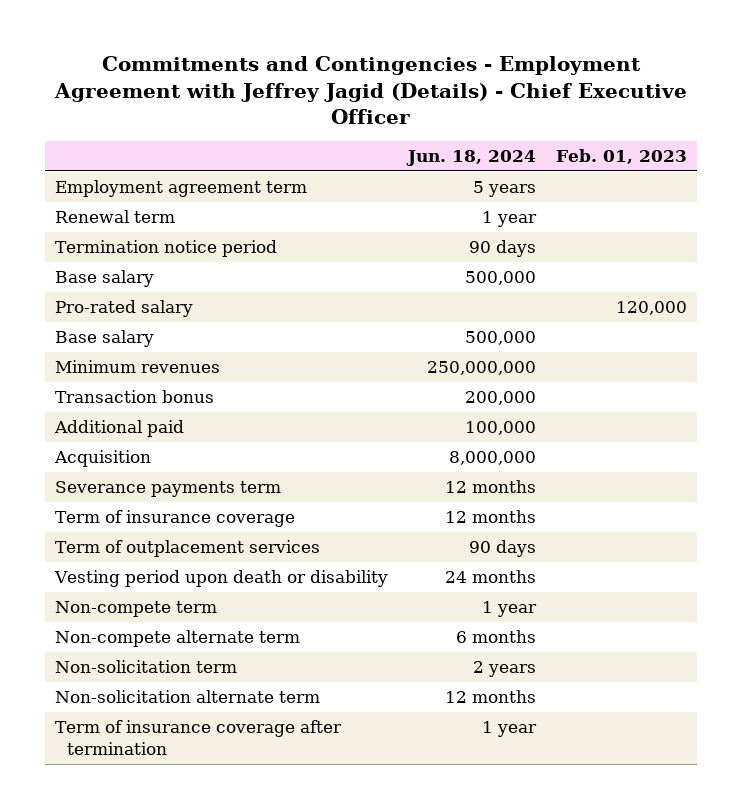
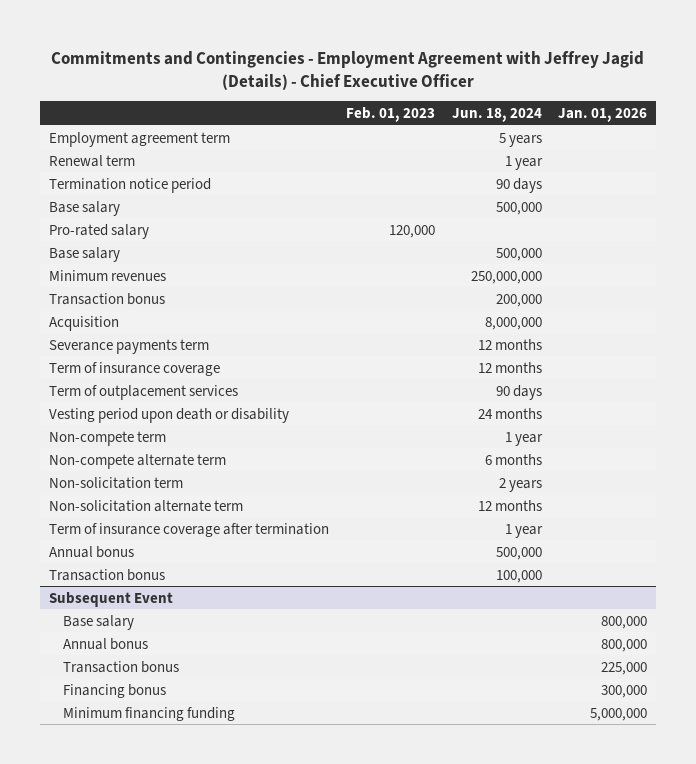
- | Jun. 18, 2024 | Feb. 01, 2023
+ | Feb. 01, 2023 | Jun. 18, 2024 | Jan. 01, 2026
- Additional paid | 100,000 |
+ Annual bonus | | 500,000 |
+ Transaction bonus | | 100,000 |
+ Subsequent Event
+ Base salary | | | 800,000
+ Annual bonus | | | 800,000
+ Transaction bonus | | | 225,000
+ Financing bonus | | | 300,000
+ Minimum financing funding | | | 5,000,000

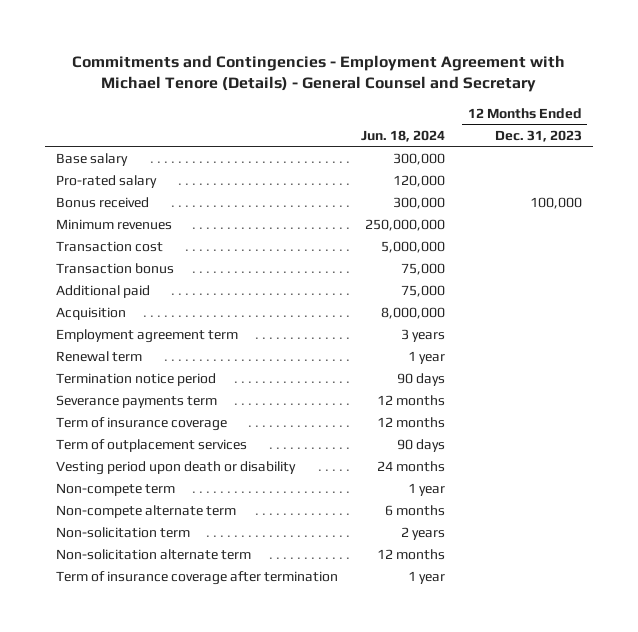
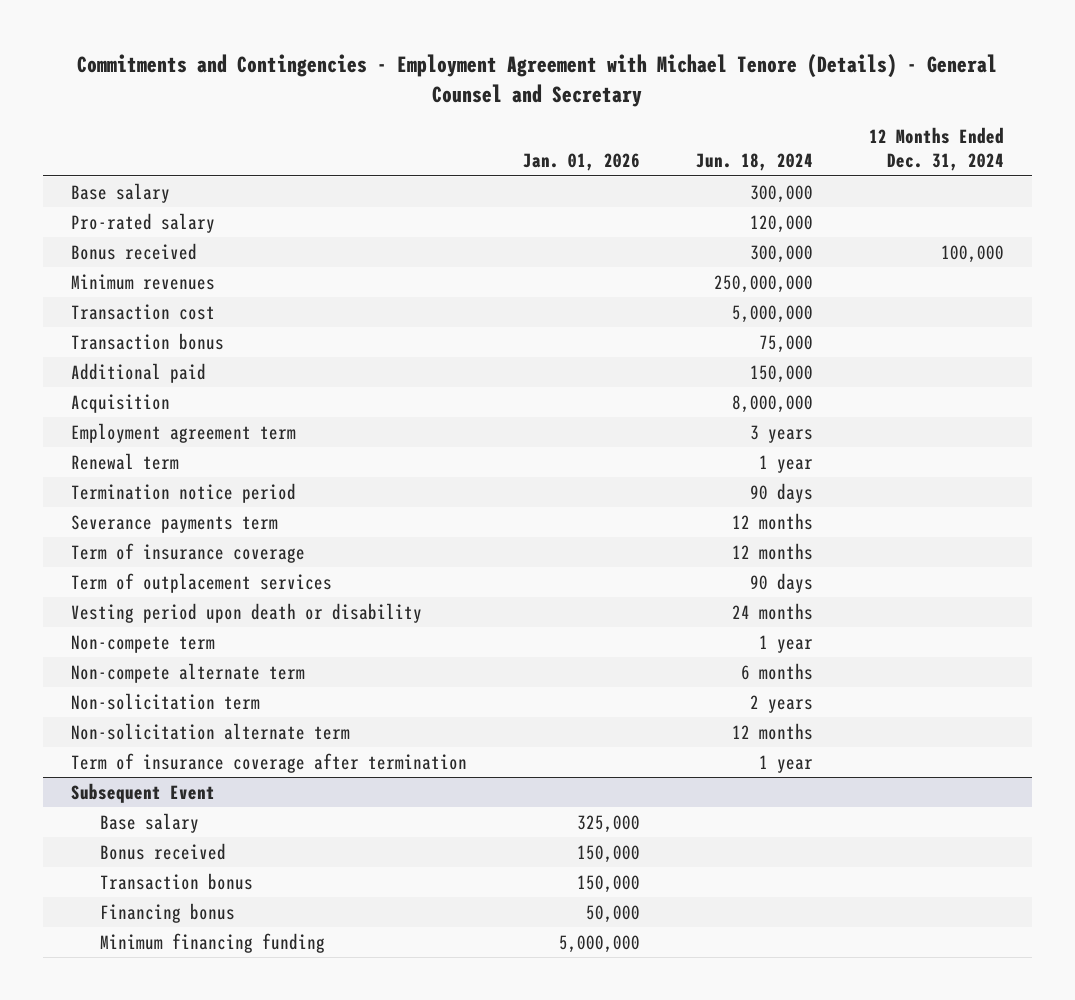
- | Jun. 18, 2024 | 12 Months Ended Dec. 31, 2023
+ | Jan. 01, 2026 | Jun. 18, 2024 | 12 Months Ended Dec. 31, 2024
- Additional paid | 75,000 |
+ Additional paid | | 150,000 |
+ Subsequent Event
+ Base salary | 325,000 | |
+ Bonus received | 150,000 | |
+ Transaction bonus | 150,000 | |
+ Financing bonus | 50,000 | |
+ Minimum financing funding | 5,000,000 | |

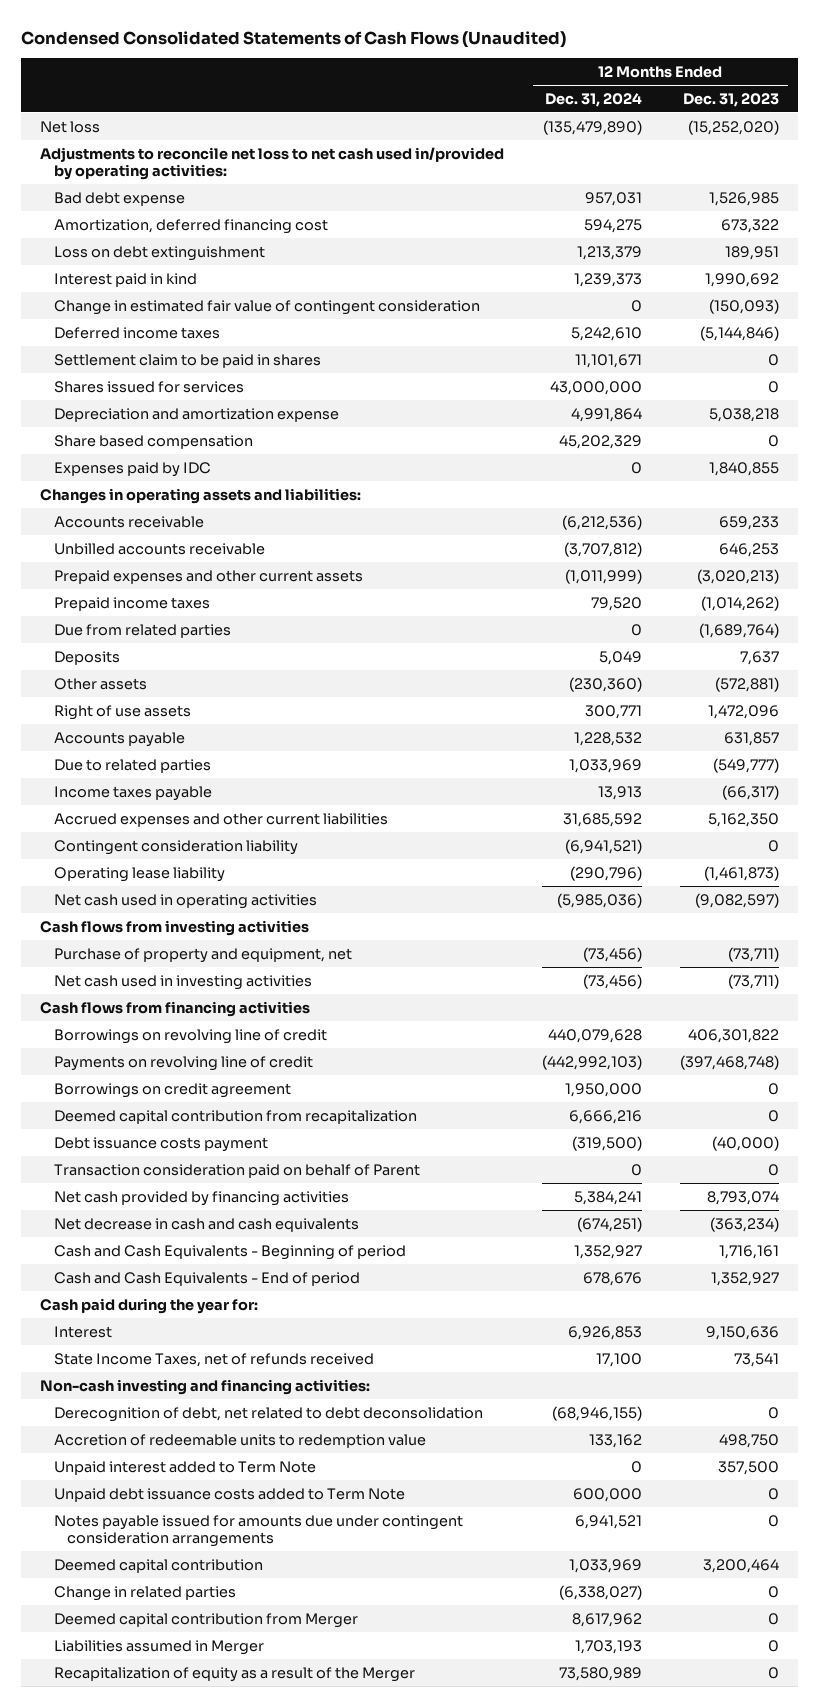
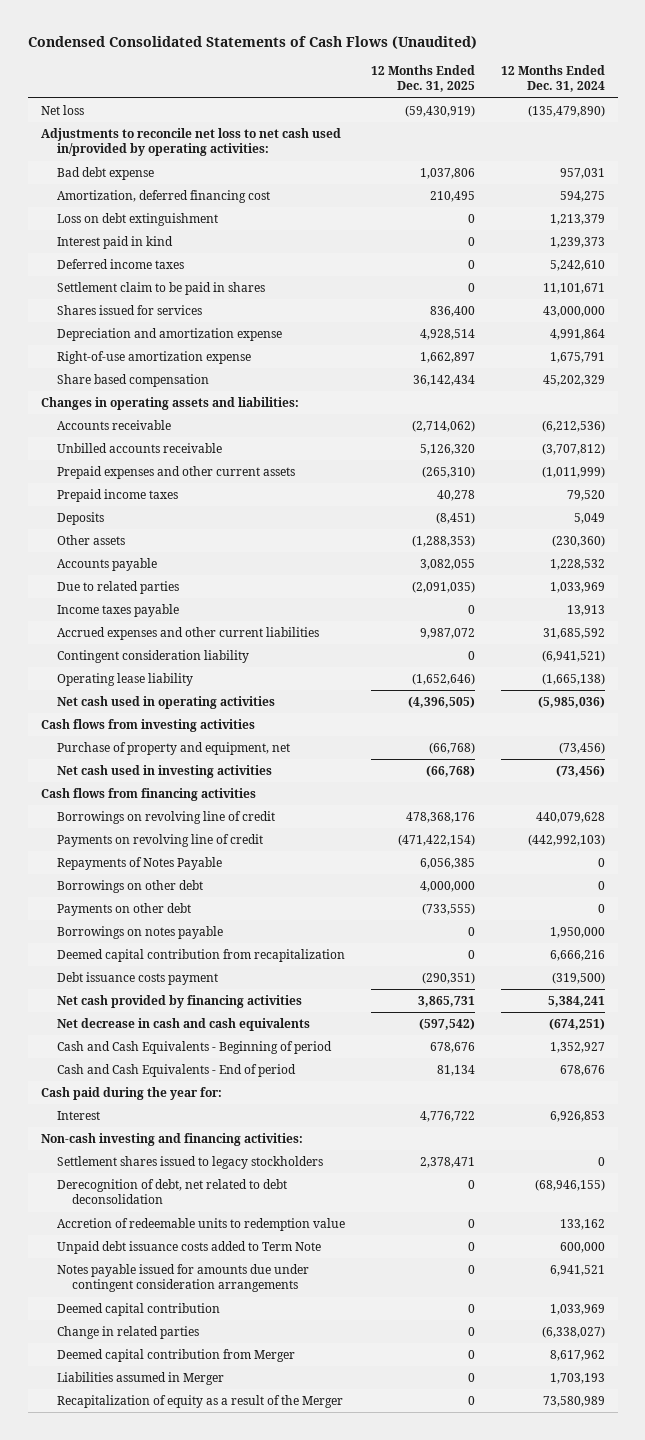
- | 12 Months Ended Dec. 31, 2024 | 12 Months Ended Dec. 31, 2023
+ | 12 Months Ended Dec. 31, 2025 | 12 Months Ended Dec. 31, 2024
- Change in estimated fair value of contingent consideration | 0 | (150,093)
+ Right-of-use amortization expense | 1,662,897 | 1,675,791
- Expenses paid by IDC | 0 | 1,840,855
- Due from related parties | 0 | (1,689,764)
- Right of use assets | 300,771 | 1,472,096
- Operating lease liability | (290,796) | (1,461,873)
+ Operating lease liability | (1,652,646) | (1,665,138)
- Borrowings on credit agreement | 1,950,000 | 0
+ Repayments of Notes Payable | 6,056,385 | 0
+ Borrowings on other debt | 4,000,000 | 0
+ Payments on other debt | (733,555) | 0
+ Borrowings on notes payable | 0 | 1,950,000
- Transaction consideration paid on behalf of Parent | 0 | 0
- State Income Taxes, net of refunds received | 17,100 | 73,541
+ Settlement shares issued to legacy stockholders | 2,378,471 | 0
- Unpaid interest added to Term Note | 0 | 357,500

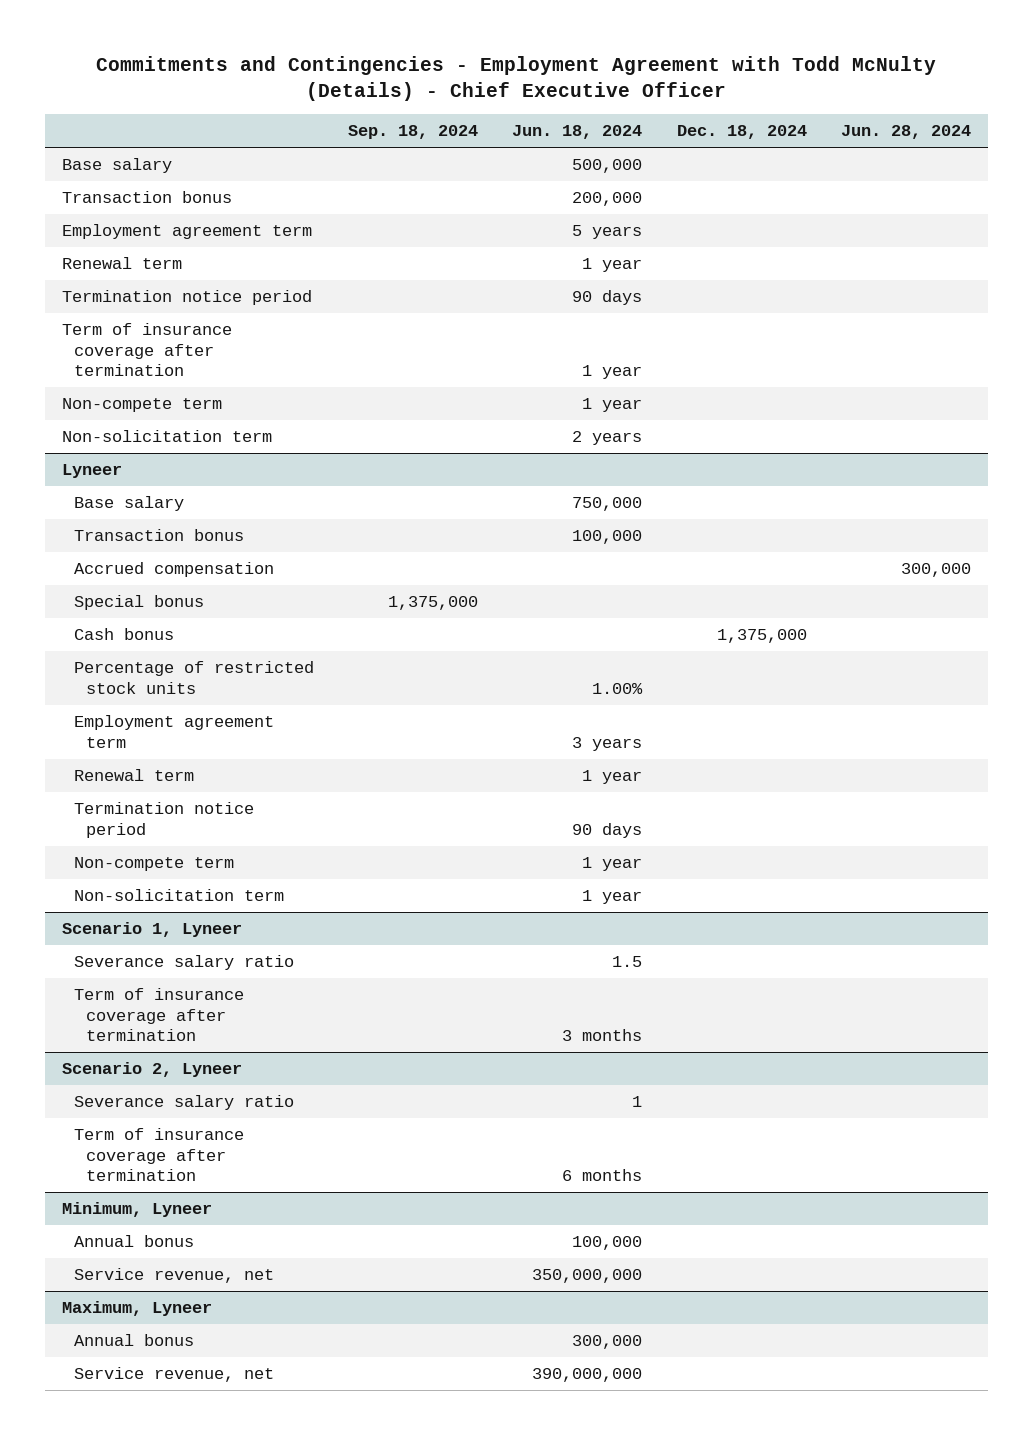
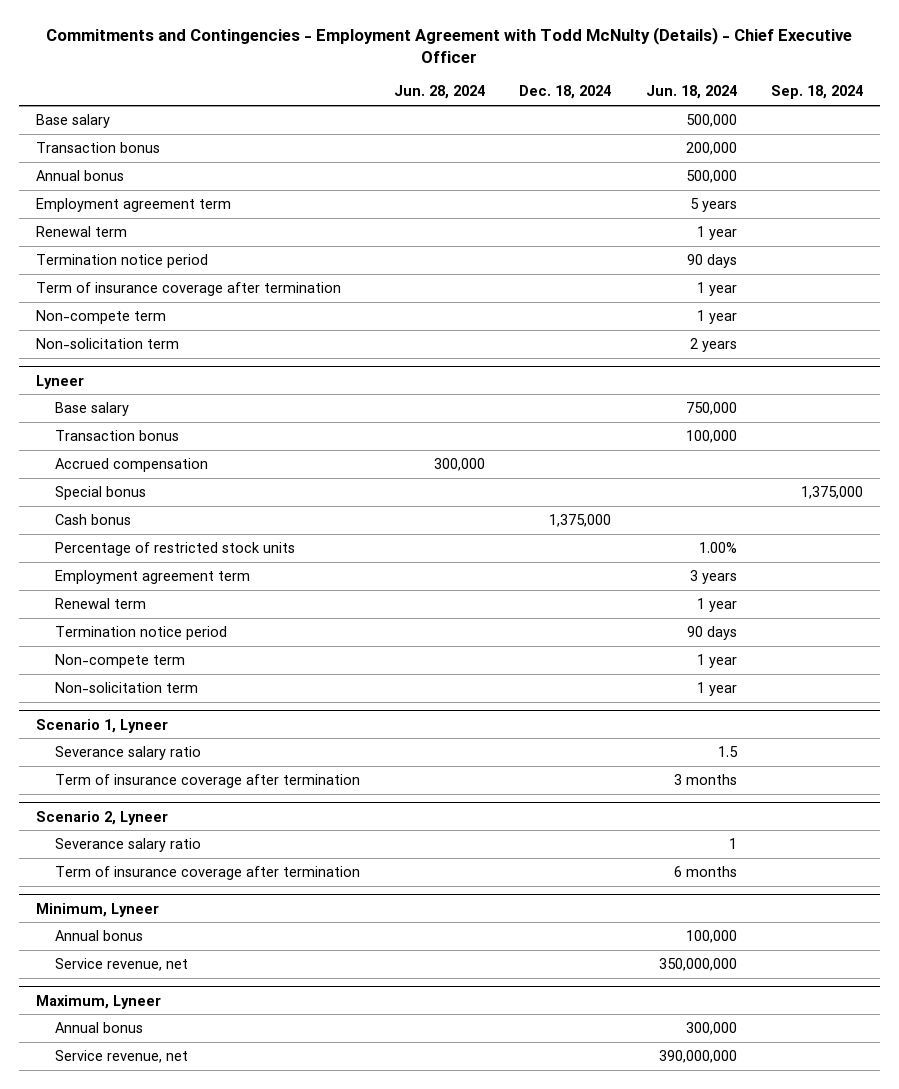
- | Sep. 18, 2024 | Jun. 18, 2024 | Dec. 18, 2024 | Jun. 28, 2024
+ | Jun. 28, 2024 | Dec. 18, 2024 | Jun. 18, 2024 | Sep. 18, 2024
+ Annual bonus | | | 500,000 |

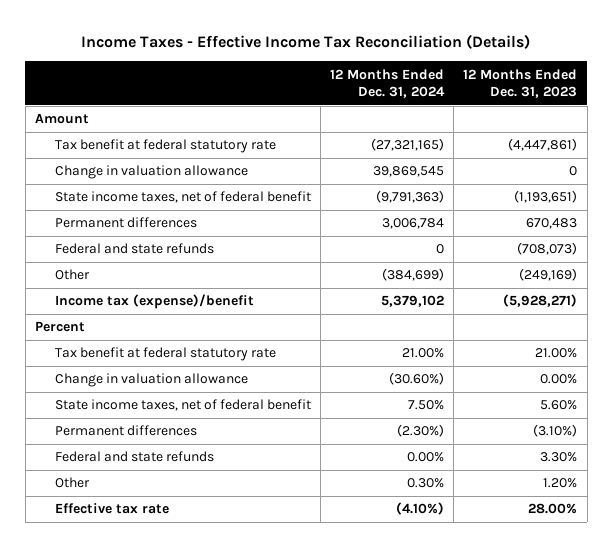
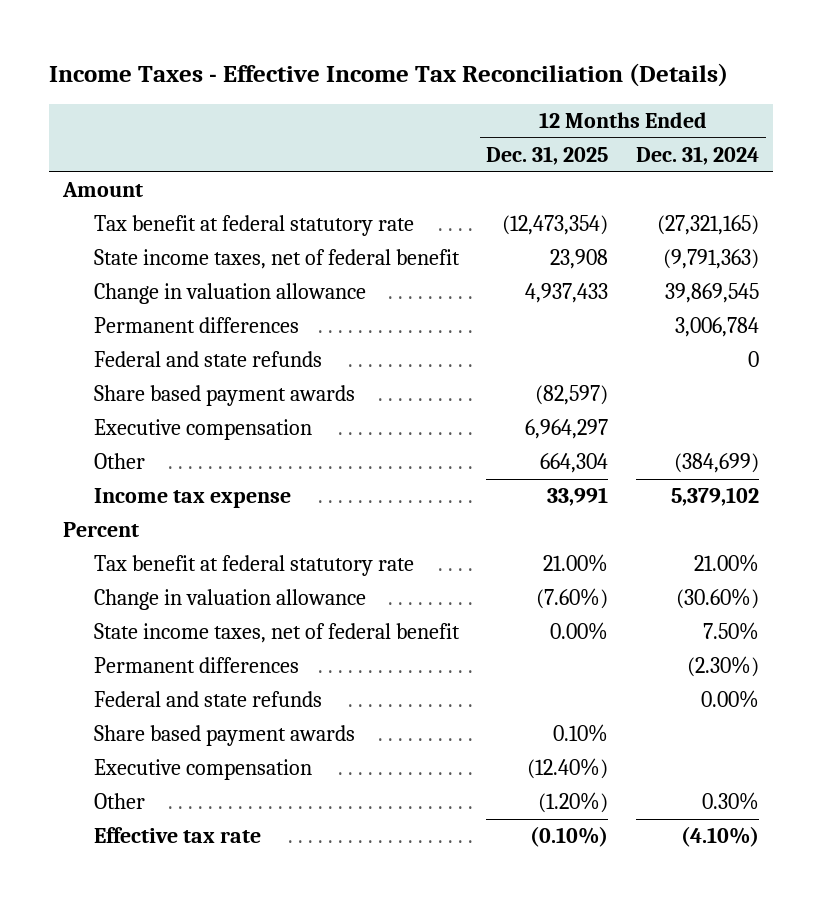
- | 12 Months Ended Dec. 31, 2024 | 12 Months Ended Dec. 31, 2023
+ | 12 Months Ended Dec. 31, 2025 | 12 Months Ended Dec. 31, 2024
moved down: Change in valuation allowance | 4,937,433 | 39,869,545
+ Share based payment awards | (82,597) |
+ Executive compensation | 6,964,297 |
- Income tax (expense)/benefit | 5,379,102 | (5,928,271)
+ Income tax expense | 33,991 | 5,379,102
+ Share based payment awards | 0.10% |
+ Executive compensation | (12.40%) |

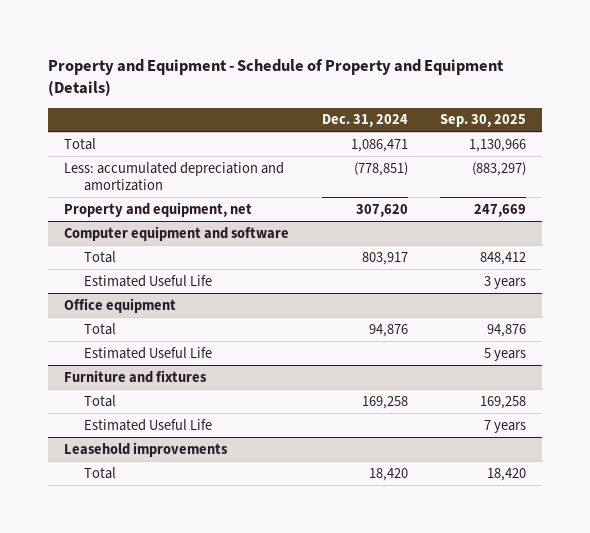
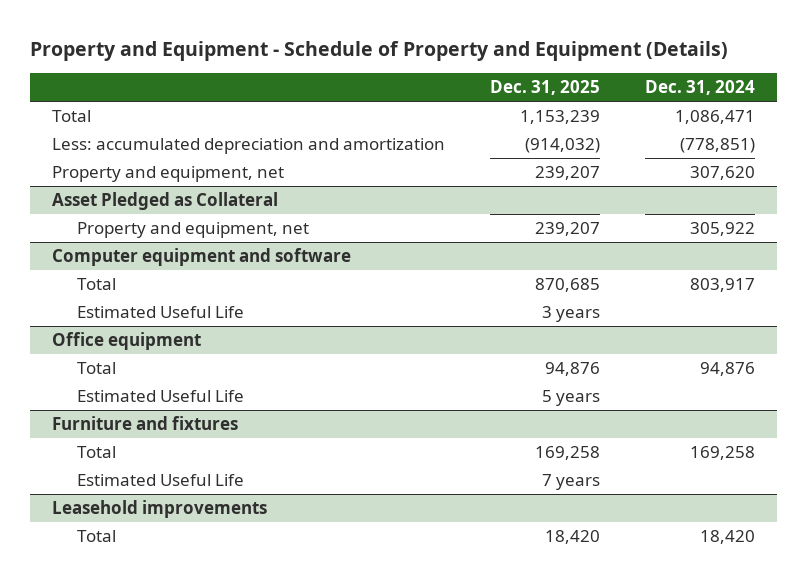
- | Dec. 31, 2024 | Sep. 30, 2025
+ | Dec. 31, 2025 | Dec. 31, 2024
+ Asset Pledged as Collateral
+ Property and equipment, net | 239,207 | 305,922

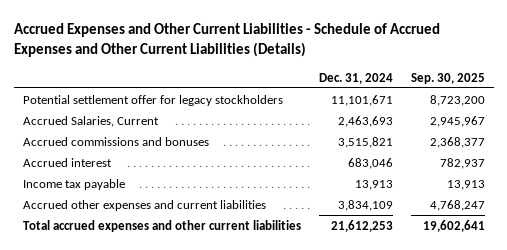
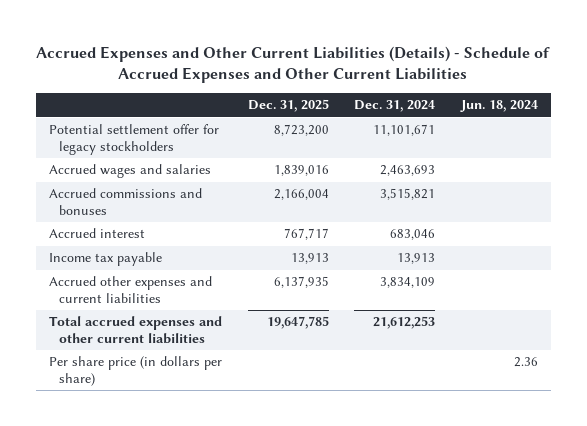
- Accrued Expenses and Other Current Liabilities - Schedule of Accrued Expenses and Other Current Liabilities (Details)
+ Accrued Expenses and Other Current Liabilities (Details) - Schedule of Accrued Expenses and Other Current Liabilities
- | Dec. 31, 2024 | Sep. 30, 2025
+ | Dec. 31, 2025 | Dec. 31, 2024 | Jun. 18, 2024
- Accrued Salaries, Current | 2,463,693 | 2,945,967
+ Accrued wages and salaries | 1,839,016 | 2,463,693 |
+ Per share price (in dollars per share) | | | 2.36

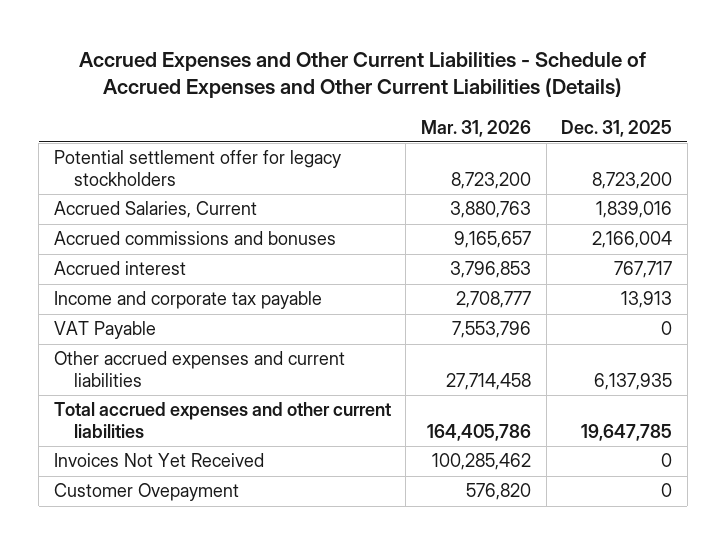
- Accrued Expenses and Other Current Liabilities (Details) - Schedule of Accrued Expenses and Other Current Liabilities
+ Accrued Expenses and Other Current Liabilities - Schedule of Accrued Expenses and Other Current Liabilities (Details)
- | Dec. 31, 2025 | Dec. 31, 2024 | Jun. 18, 2024
+ | Mar. 31, 2026 | Dec. 31, 2025
- Accrued wages and salaries | 1,839,016 | 2,463,693 |
+ Accrued Salaries, Current | 3,880,763 | 1,839,016
- Income tax payable | 13,913 | 13,913 |
- Accrued other expenses and current liabilities | 6,137,935 | 3,834,109 |
+ Income and corporate tax payable | 2,708,777 | 13,913
+ VAT Payable | 7,553,796 | 0
+ Other accrued expenses and current liabilities | 27,714,458 | 6,137,935
- Per share price (in dollars per share) | | | 2.36
+ Invoices Not Yet Received | 100,285,462 | 0
+ Customer Ovepayment | 576,820 | 0

